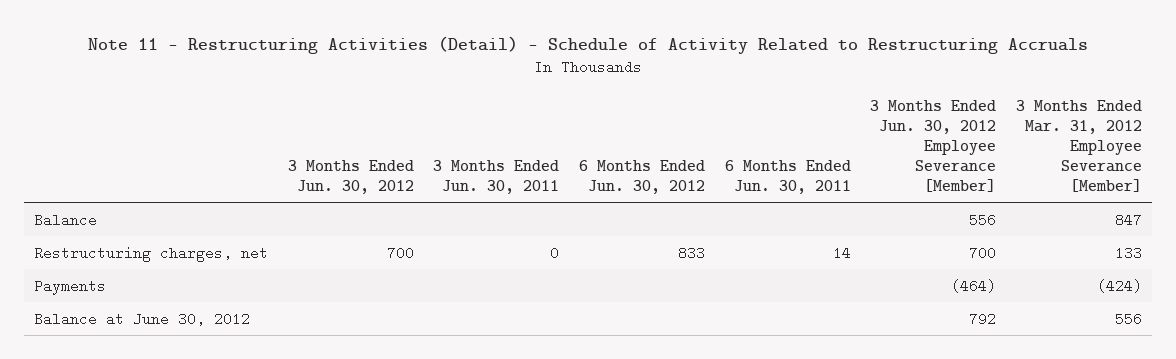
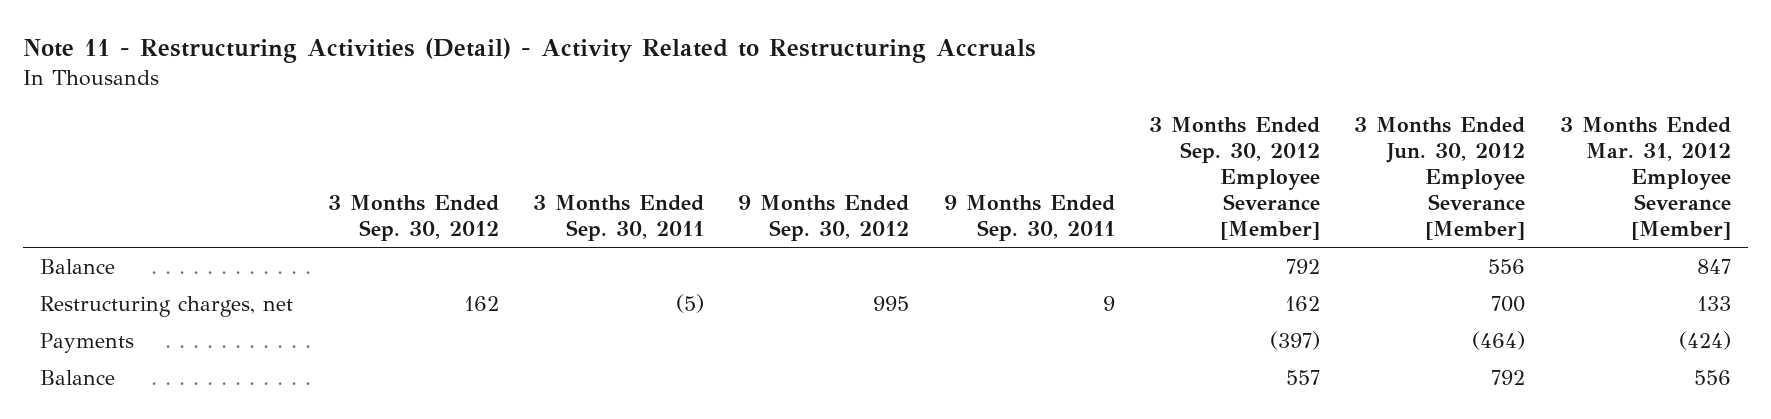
- Note 11 - Restructuring Activities (Detail) - Schedule of Activity Related to Restructuring Accruals
+ Note 11 - Restructuring Activities (Detail) - Activity Related to Restructuring Accruals
- | 3 Months Ended Jun. 30, 2012 | 3 Months Ended Jun. 30, 2011 | 6 Months Ended Jun. 30, 2012 | 6 Months Ended Jun. 30, 2011 | 3 Months Ended Jun. 30, 2012 Employee Severance [Member] | 3 Months Ended Mar. 31, 2012 Employee Severance [Member]
+ | 3 Months Ended Sep. 30, 2012 | 3 Months Ended Sep. 30, 2011 | 9 Months Ended Sep. 30, 2012 | 9 Months Ended Sep. 30, 2011 | 3 Months Ended Sep. 30, 2012 Employee Severance [Member] | 3 Months Ended Jun. 30, 2012 Employee Severance [Member] | 3 Months Ended Mar. 31, 2012 Employee Severance [Member]
- Balance at June 30, 2012 | | | | | 792 | 556
+ Balance | | | | | 557 | 792 | 556

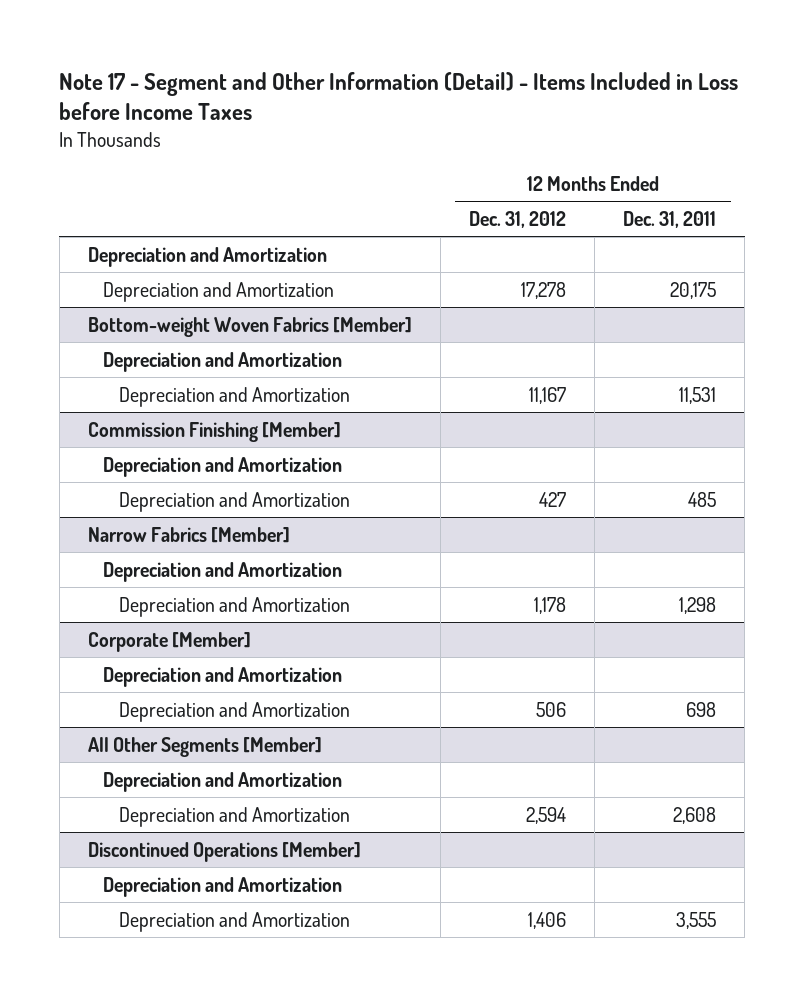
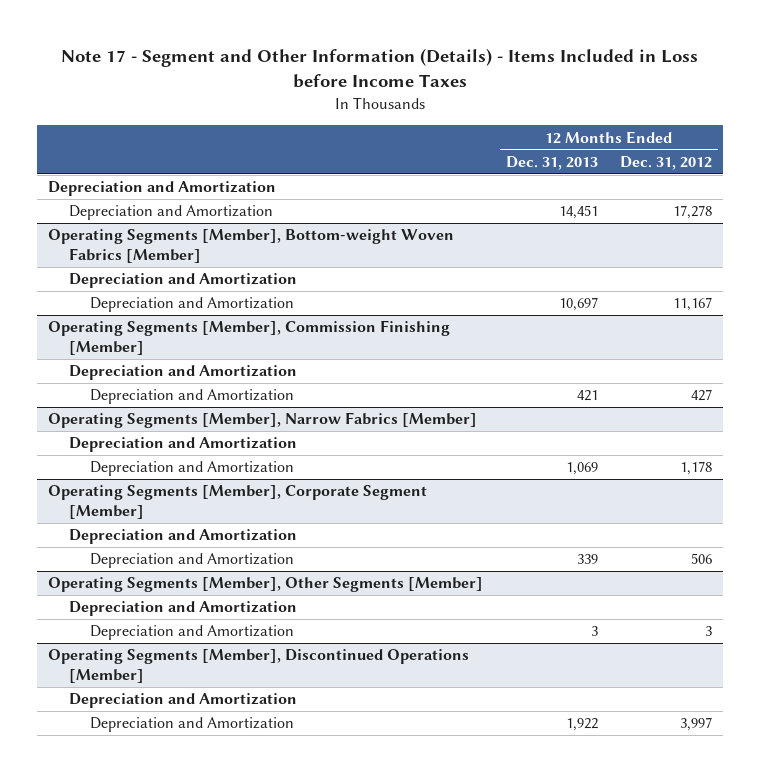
- Note 17 - Segment and Other Information (Detail) - Items Included in Loss before Income Taxes
+ Note 17 - Segment and Other Information (Details) - Items Included in Loss before Income Taxes
- | 12 Months Ended Dec. 31, 2012 | 12 Months Ended Dec. 31, 2011
+ | 12 Months Ended Dec. 31, 2013 | 12 Months Ended Dec. 31, 2012
- Bottom-weight Woven Fabrics [Member]
+ Operating Segments [Member], Bottom-weight Woven Fabrics [Member]
- Commission Finishing [Member]
+ Operating Segments [Member], Commission Finishing [Member]
- Narrow Fabrics [Member]
+ Operating Segments [Member], Narrow Fabrics [Member]
- Corporate [Member]
+ Operating Segments [Member], Corporate Segment [Member]
- All Other Segments [Member]
+ Operating Segments [Member], Other Segments [Member]
- Depreciation and Amortization | 2,594 | 2,608
- Discontinued Operations [Member]
+ Depreciation and Amortization | 3 | 3
+ Operating Segments [Member], Discontinued Operations [Member]
- Depreciation and Amortization | 1,406 | 3,555
+ Depreciation and Amortization | 1,922 | 3,997

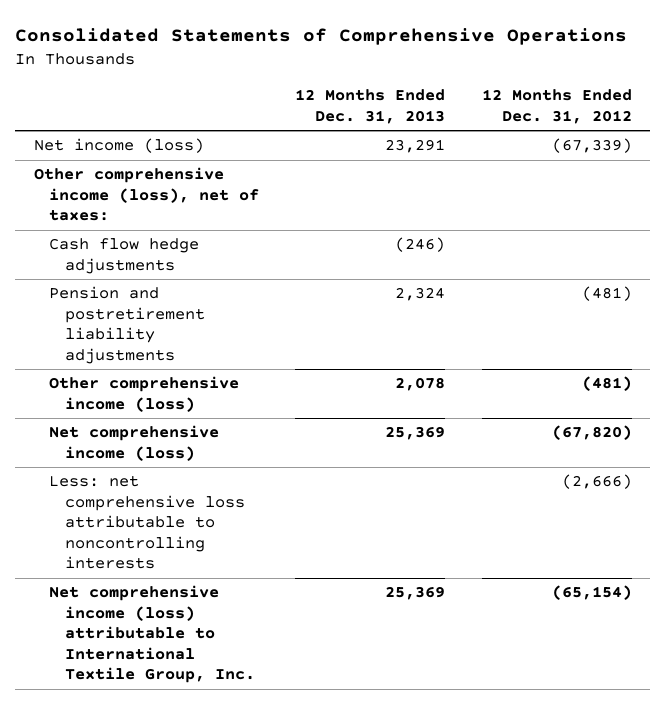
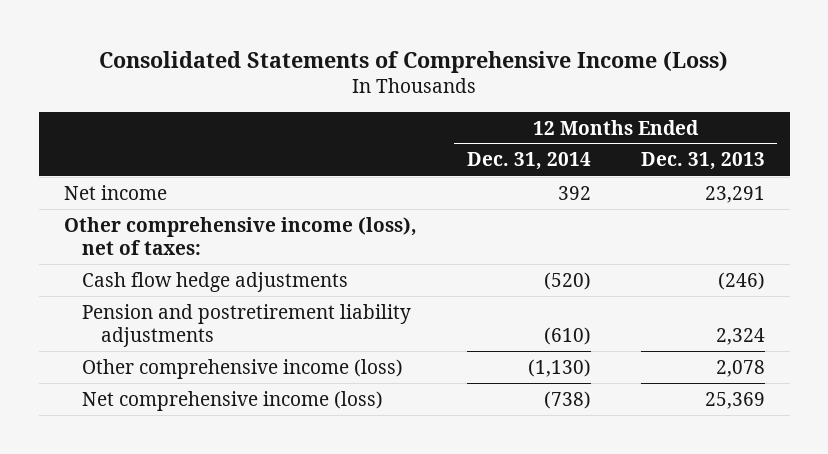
- Consolidated Statements of Comprehensive Operations
+ Consolidated Statements of Comprehensive Income (Loss)
- | 12 Months Ended Dec. 31, 2013 | 12 Months Ended Dec. 31, 2012
+ | 12 Months Ended Dec. 31, 2014 | 12 Months Ended Dec. 31, 2013
- Net income (loss) | 23,291 | (67,339)
+ Net income | 392 | 23,291
- Less: net comprehensive loss attributable to noncontrolling interests | | (2,666)
- Net comprehensive income (loss) attributable to International Textile Group, Inc. | 25,369 | (65,154)

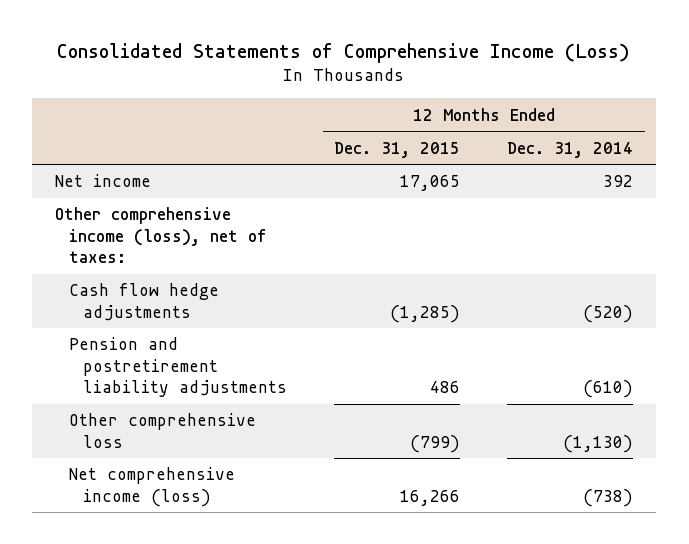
- | 12 Months Ended Dec. 31, 2014 | 12 Months Ended Dec. 31, 2013
+ | 12 Months Ended Dec. 31, 2015 | 12 Months Ended Dec. 31, 2014
- Other comprehensive income (loss) | (1,130) | 2,078
+ Other comprehensive loss | (799) | (1,130)

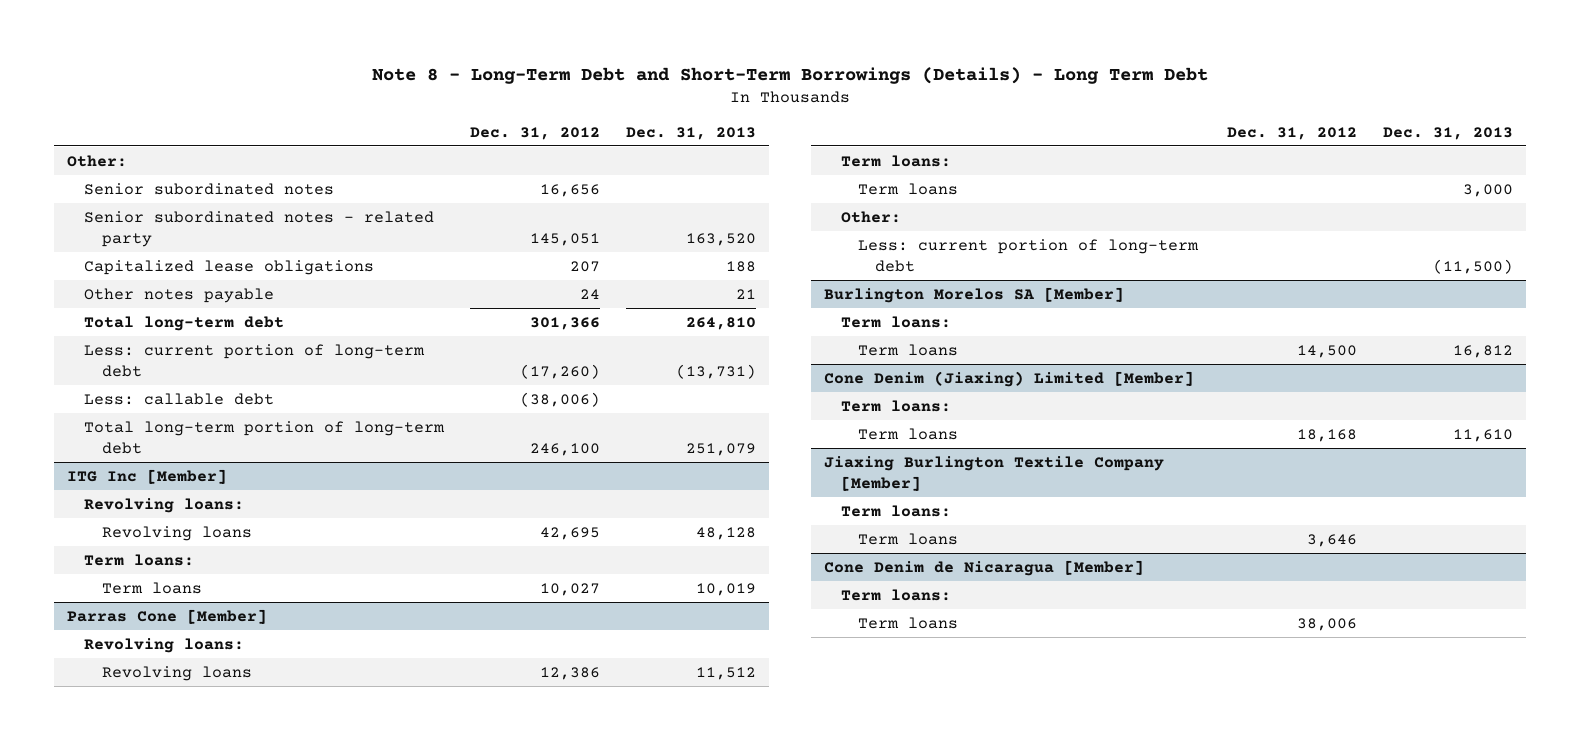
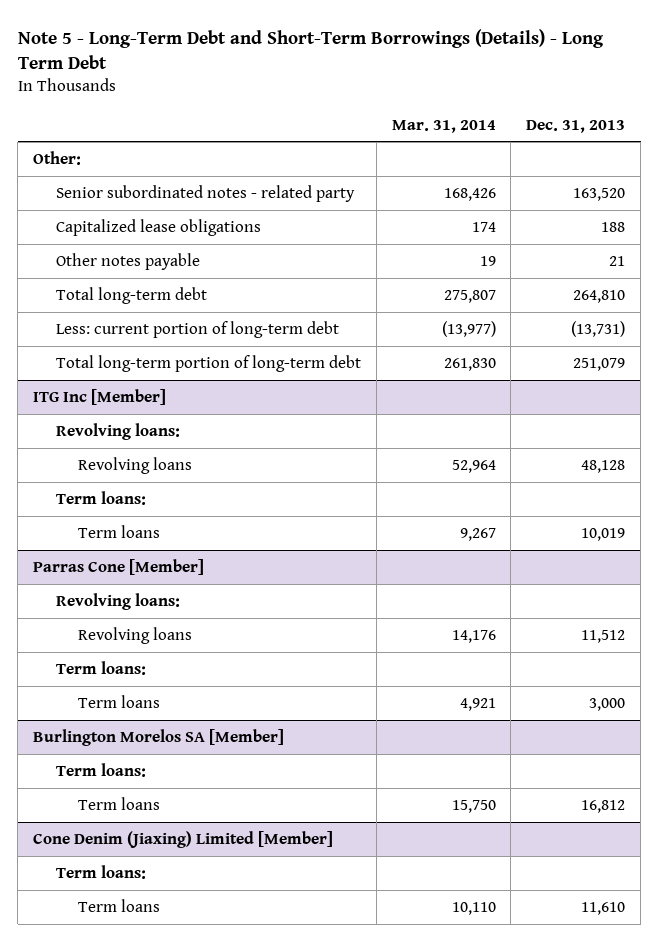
- Note 8 - Long-Term Debt and Short-Term Borrowings (Details) - Long Term Debt
+ Note 5 - Long-Term Debt and Short-Term Borrowings (Details) - Long Term Debt
- | Dec. 31, 2012 | Dec. 31, 2013
+ | Mar. 31, 2014 | Dec. 31, 2013
- Senior subordinated notes | 16,656 |
- Less: callable debt | (38,006) |
@ Parras Cone [Member]
- Other:
- Less: current portion of long-term debt | | (11,500)
- Jiaxing Burlington Textile Company [Member]
- Term loans:
- Term loans | 3,646 |
- Cone Denim de Nicaragua [Member]
- Term loans:
- Term loans | 38,006 |

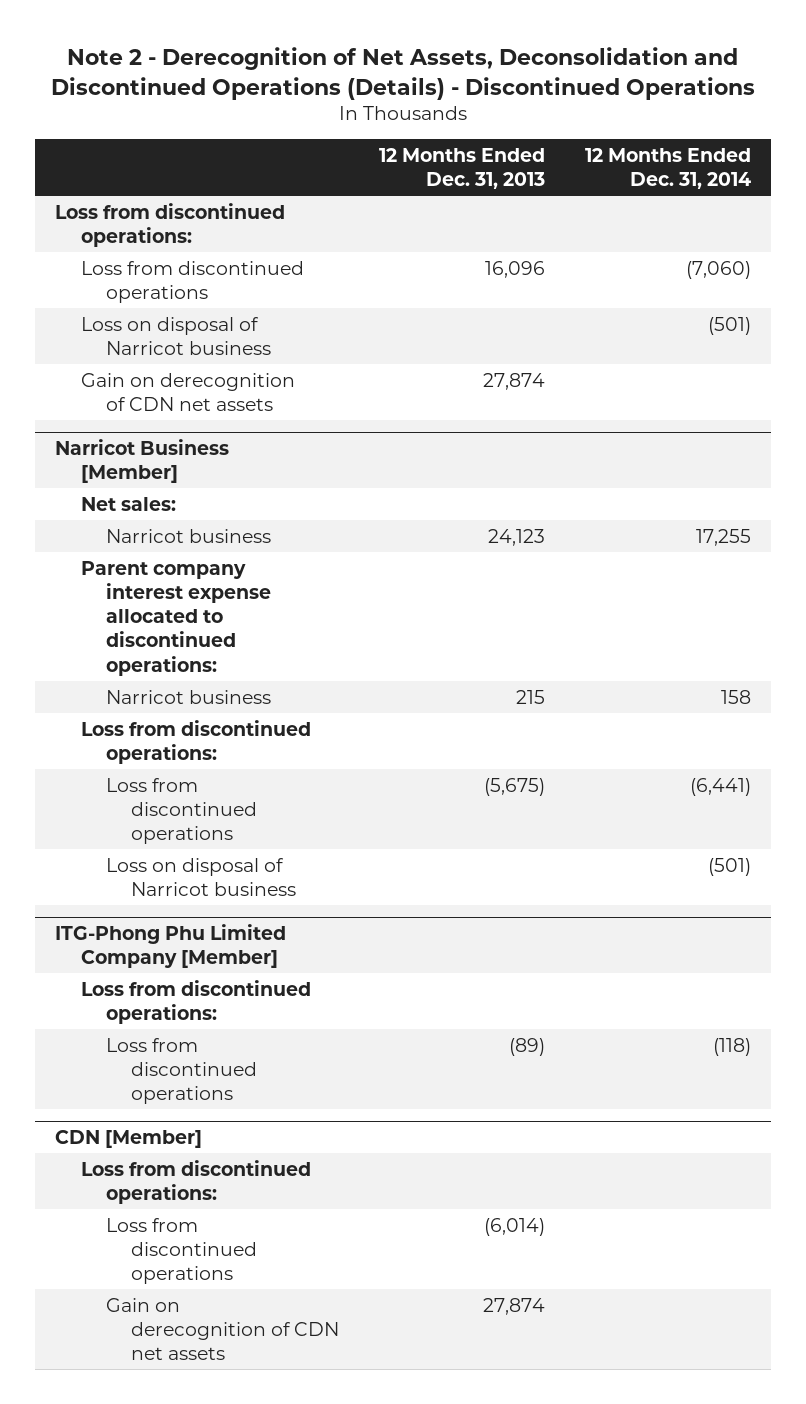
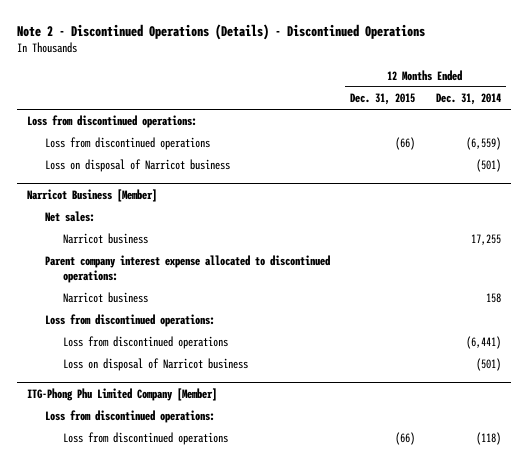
- Note 2 - Derecognition of Net Assets, Deconsolidation and Discontinued Operations (Details) - Discontinued Operations
+ Note 2 - Discontinued Operations (Details) - Discontinued Operations
- | 12 Months Ended Dec. 31, 2013 | 12 Months Ended Dec. 31, 2014
+ | 12 Months Ended Dec. 31, 2015 | 12 Months Ended Dec. 31, 2014
- Loss from discontinued operations | 16,096 | (7,060)
+ Loss from discontinued operations | (66) | (6,559)
- Gain on derecognition of CDN net assets | 27,874 |
- CDN [Member]
- Loss from discontinued operations:
- Loss from discontinued operations | (6,014) |
- Gain on derecognition of CDN net assets | 27,874 |

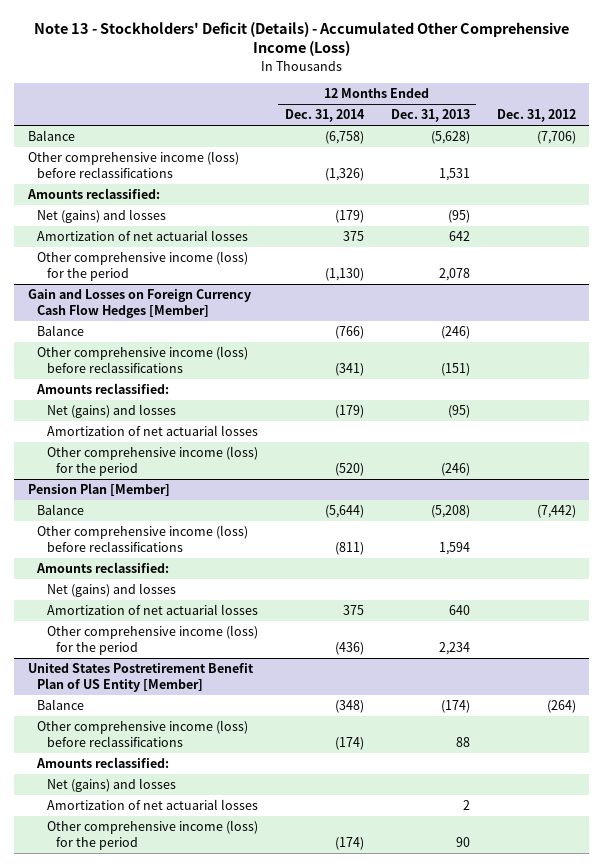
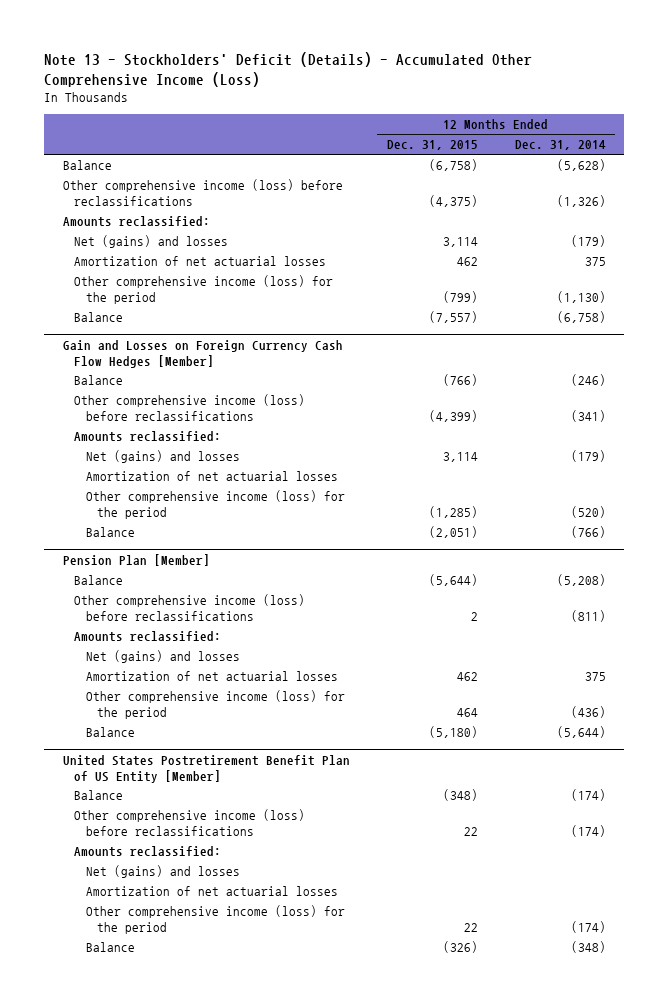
- | 12 Months Ended Dec. 31, 2014 | 12 Months Ended Dec. 31, 2013 | Dec. 31, 2012
+ | 12 Months Ended Dec. 31, 2015 | 12 Months Ended Dec. 31, 2014
+ Balance | (6,758) | (5,628)
moved down: Balance | (7,557) | (6,758)
@ Gain and Losses on Foreign Currency Cash Flow Hedges [Member]
+ Balance | (766) | (246)
moved down: Balance | (2,051) | (766)
@ Pension Plan [Member]
+ Balance | (5,644) | (5,208)
moved down: Balance | (5,180) | (5,644)
@ United States Postretirement Benefit Plan of US Entity [Member]
+ Balance | (348) | (174)
moved down: Balance | (326) | (348)

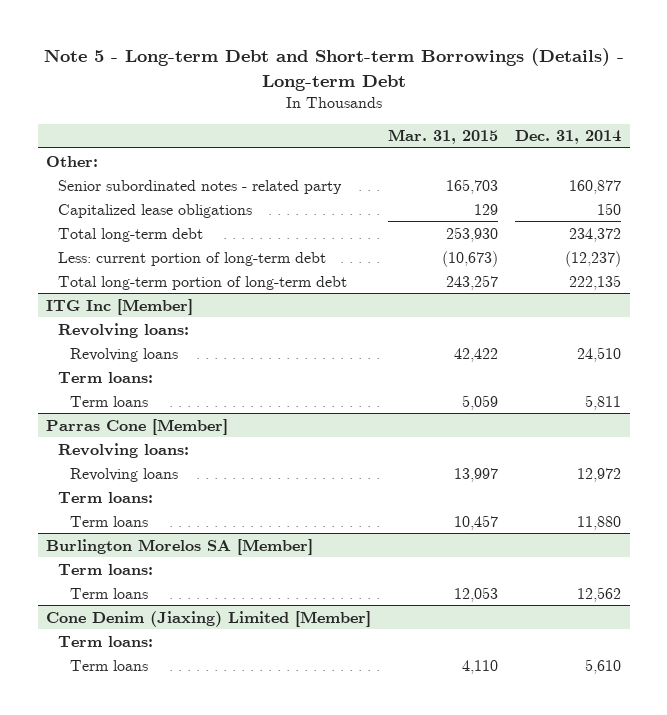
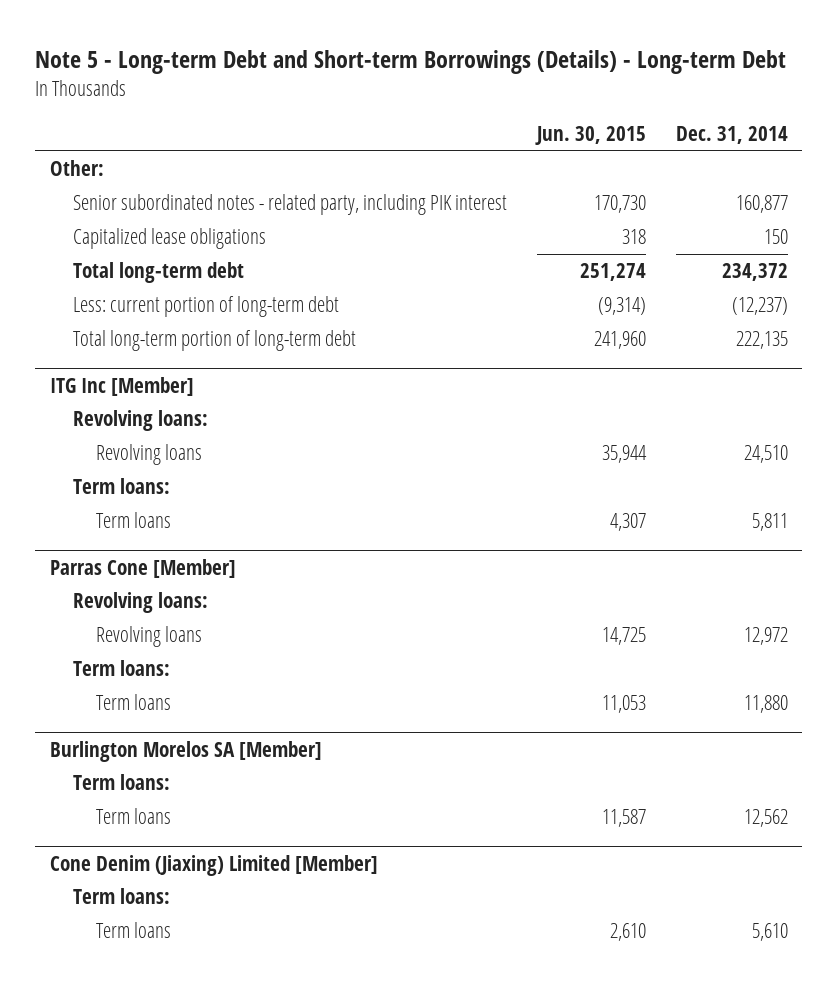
- | Mar. 31, 2015 | Dec. 31, 2014
+ | Jun. 30, 2015 | Dec. 31, 2014
- Senior subordinated notes - related party | 165,703 | 160,877
+ Senior subordinated notes - related party, including PIK interest | 170,730 | 160,877

